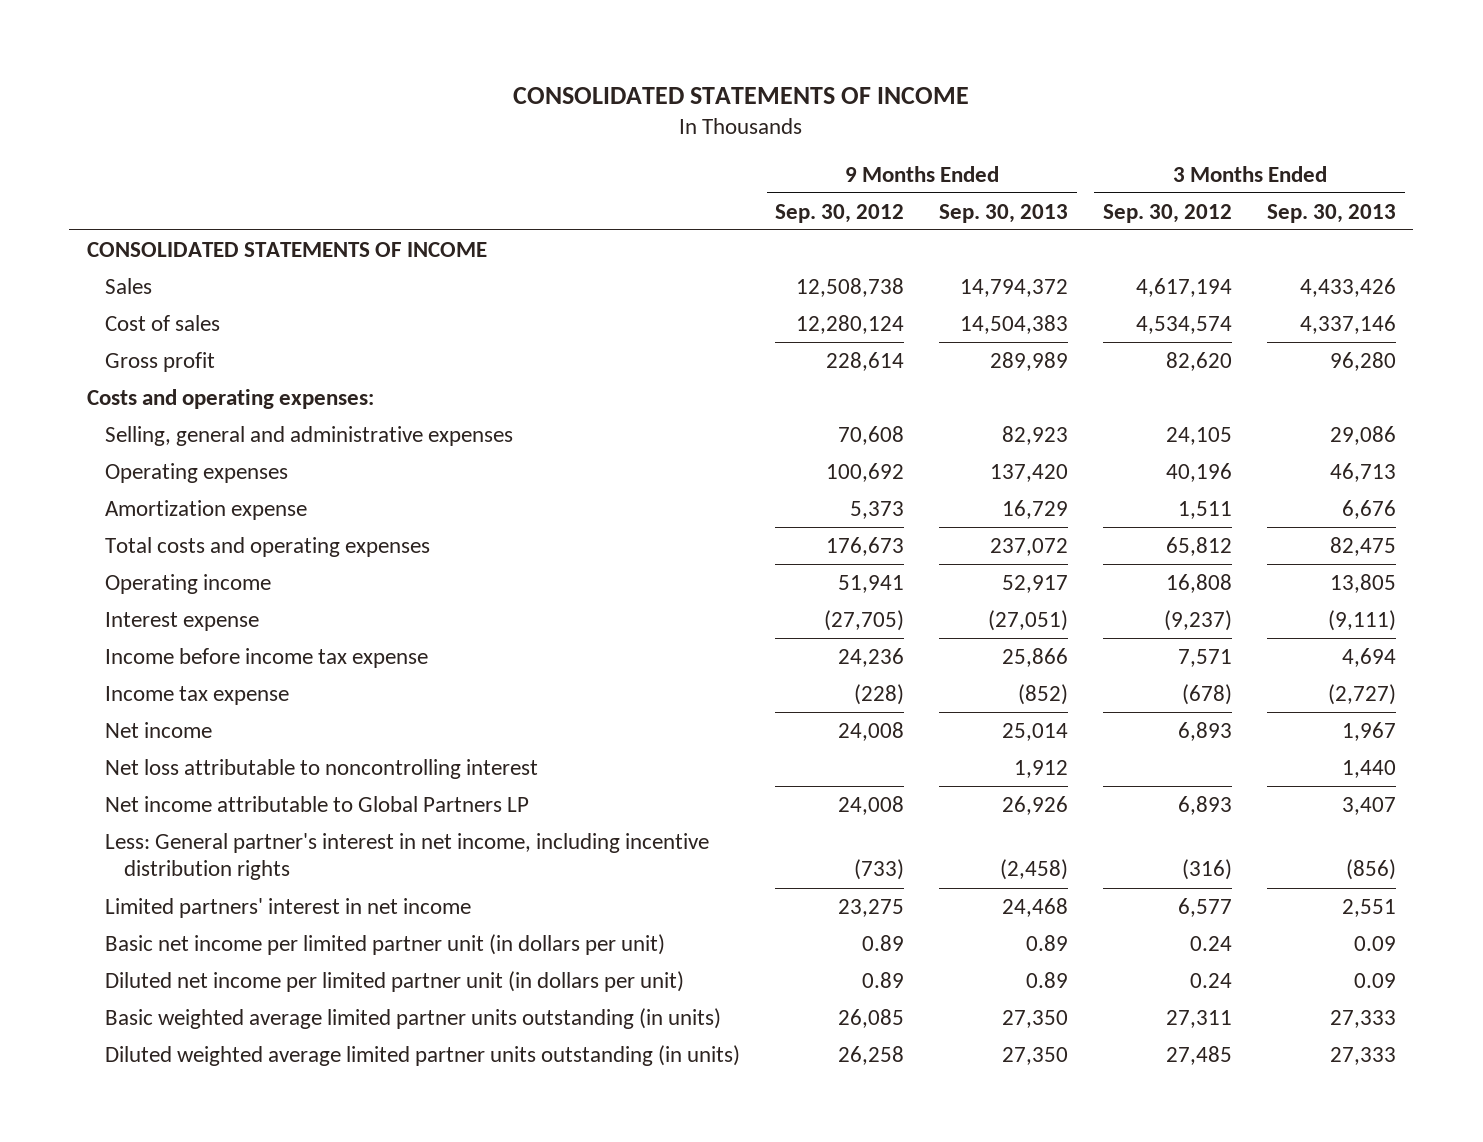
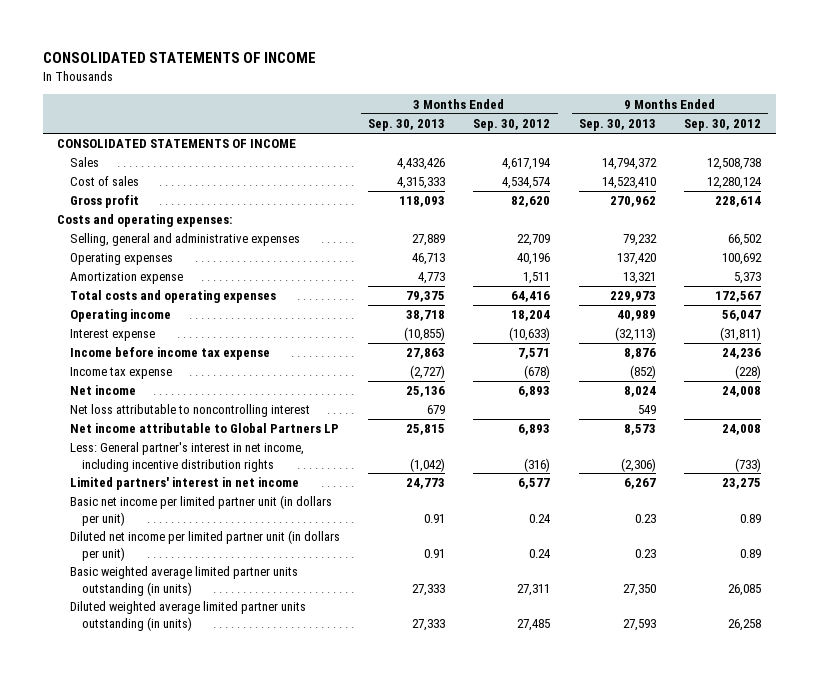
- | 9 Months Ended Sep. 30, 2012 | 9 Months Ended Sep. 30, 2013 | 3 Months Ended Sep. 30, 2012 | 3 Months Ended Sep. 30, 2013
+ | 3 Months Ended Sep. 30, 2013 | 3 Months Ended Sep. 30, 2012 | 9 Months Ended Sep. 30, 2013 | 9 Months Ended Sep. 30, 2012
- Cost of sales | 12,280,124 | 14,504,383 | 4,534,574 | 4,337,146
- Gross profit | 228,614 | 289,989 | 82,620 | 96,280
+ Cost of sales | 4,315,333 | 4,534,574 | 14,523,410 | 12,280,124
+ Gross profit | 118,093 | 82,620 | 270,962 | 228,614
- Selling, general and administrative expenses | 70,608 | 82,923 | 24,105 | 29,086
+ Selling, general and administrative expenses | 27,889 | 22,709 | 79,232 | 66,502
- Amortization expense | 5,373 | 16,729 | 1,511 | 6,676
- Total costs and operating expenses | 176,673 | 237,072 | 65,812 | 82,475
- Operating income | 51,941 | 52,917 | 16,808 | 13,805
- Interest expense | (27,705) | (27,051) | (9,237) | (9,111)
- Income before income tax expense | 24,236 | 25,866 | 7,571 | 4,694
+ Amortization expense | 4,773 | 1,511 | 13,321 | 5,373
+ Total costs and operating expenses | 79,375 | 64,416 | 229,973 | 172,567
+ Operating income | 38,718 | 18,204 | 40,989 | 56,047
+ Interest expense | (10,855) | (10,633) | (32,113) | (31,811)
+ Income before income tax expense | 27,863 | 7,571 | 8,876 | 24,236
- Net income | 24,008 | 25,014 | 6,893 | 1,967
- Net loss attributable to noncontrolling interest | | 1,912 | | 1,440
- Net income attributable to Global Partners LP | 24,008 | 26,926 | 6,893 | 3,407
- Less: General partner's interest in net income, including incentive distribution rights | (733) | (2,458) | (316) | (856)
- Limited partners' interest in net income | 23,275 | 24,468 | 6,577 | 2,551
- Basic net income per limited partner unit (in dollars per unit) | 0.89 | 0.89 | 0.24 | 0.09
- Diluted net income per limited partner unit (in dollars per unit) | 0.89 | 0.89 | 0.24 | 0.09
+ Net income | 25,136 | 6,893 | 8,024 | 24,008
+ Net loss attributable to noncontrolling interest | 679 | | 549 |
+ Net income attributable to Global Partners LP | 25,815 | 6,893 | 8,573 | 24,008
+ Less: General partner's interest in net income, including incentive distribution rights | (1,042) | (316) | (2,306) | (733)
+ Limited partners' interest in net income | 24,773 | 6,577 | 6,267 | 23,275
+ Basic net income per limited partner unit (in dollars per unit) | 0.91 | 0.24 | 0.23 | 0.89
+ Diluted net income per limited partner unit (in dollars per unit) | 0.91 | 0.24 | 0.23 | 0.89
- Diluted weighted average limited partner units outstanding (in units) | 26,258 | 27,350 | 27,485 | 27,333
+ Diluted weighted average limited partner units outstanding (in units) | 27,333 | 27,485 | 27,593 | 26,258

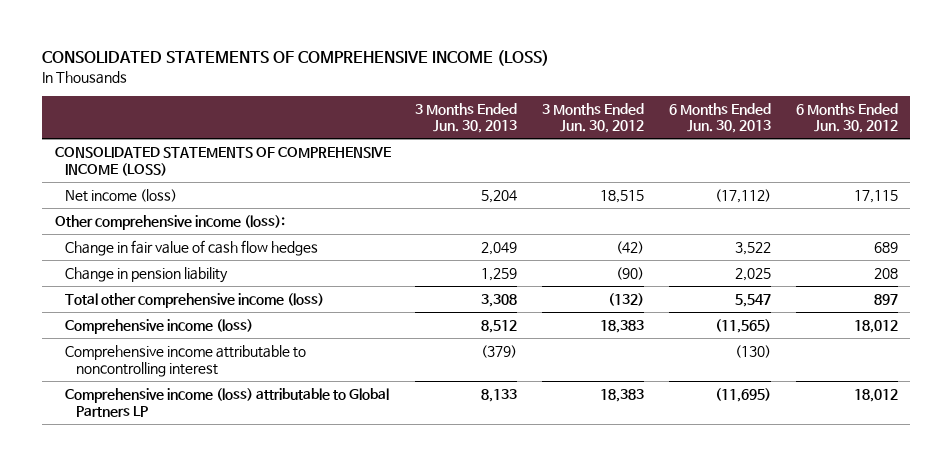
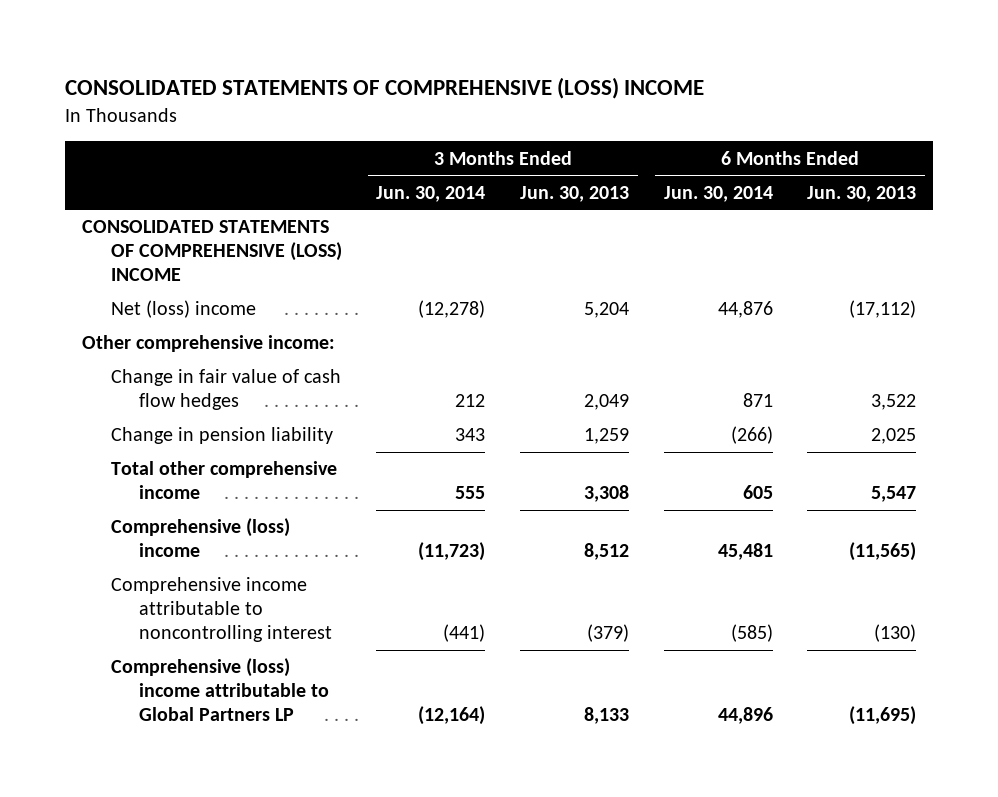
- CONSOLIDATED STATEMENTS OF COMPREHENSIVE INCOME (LOSS)
+ CONSOLIDATED STATEMENTS OF COMPREHENSIVE (LOSS) INCOME
- | 3 Months Ended Jun. 30, 2013 | 3 Months Ended Jun. 30, 2012 | 6 Months Ended Jun. 30, 2013 | 6 Months Ended Jun. 30, 2012
+ | 3 Months Ended Jun. 30, 2014 | 3 Months Ended Jun. 30, 2013 | 6 Months Ended Jun. 30, 2014 | 6 Months Ended Jun. 30, 2013
- CONSOLIDATED STATEMENTS OF COMPREHENSIVE INCOME (LOSS)
- Net income (loss) | 5,204 | 18,515 | (17,112) | 17,115
- Other comprehensive income (loss):
+ CONSOLIDATED STATEMENTS OF COMPREHENSIVE (LOSS) INCOME
+ Net (loss) income | (12,278) | 5,204 | 44,876 | (17,112)
+ Other comprehensive income:
- Total other comprehensive income (loss) | 3,308 | (132) | 5,547 | 897
- Comprehensive income (loss) | 8,512 | 18,383 | (11,565) | 18,012
+ Total other comprehensive income | 555 | 3,308 | 605 | 5,547
+ Comprehensive (loss) income | (11,723) | 8,512 | 45,481 | (11,565)
- Comprehensive income (loss) attributable to Global Partners LP | 8,133 | 18,383 | (11,695) | 18,012
+ Comprehensive (loss) income attributable to Global Partners LP | (12,164) | 8,133 | 44,896 | (11,695)

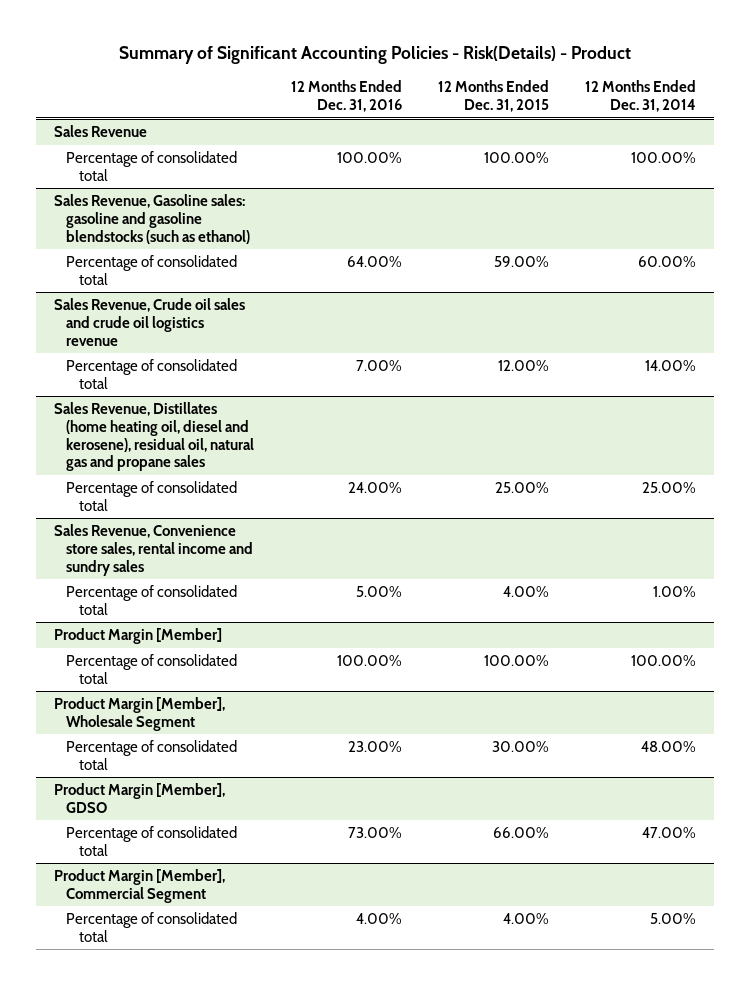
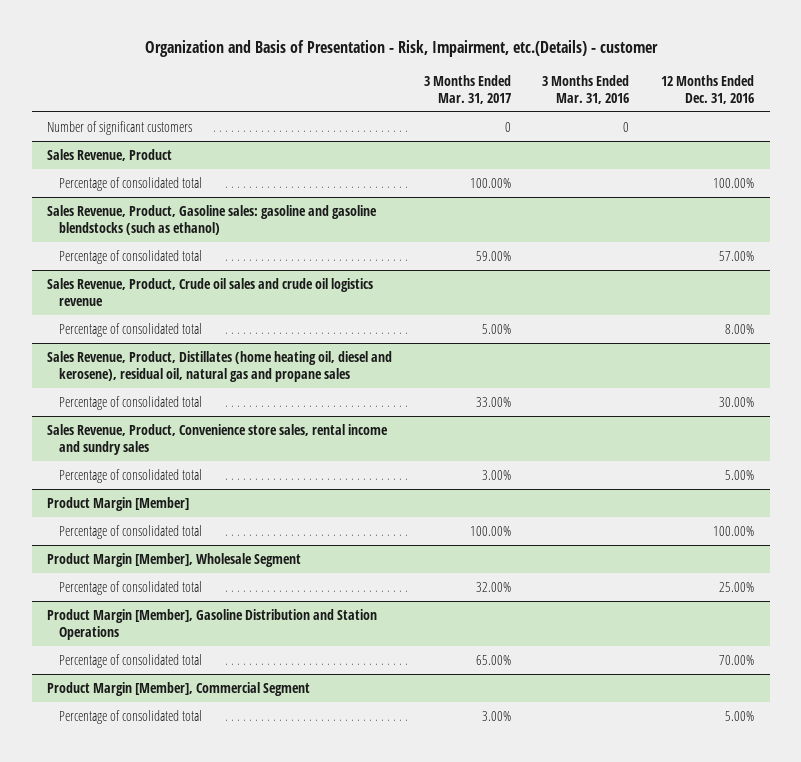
- Summary of Significant Accounting Policies - Risk(Details) - Product
+ Organization and Basis of Presentation - Risk, Impairment, etc.(Details) - customer
- | 12 Months Ended Dec. 31, 2016 | 12 Months Ended Dec. 31, 2015 | 12 Months Ended Dec. 31, 2014
+ | 3 Months Ended Mar. 31, 2017 | 3 Months Ended Mar. 31, 2016 | 12 Months Ended Dec. 31, 2016
- Sales Revenue
+ Number of significant customers | 0 | 0 |
+ Sales Revenue, Product
- Sales Revenue, Gasoline sales: gasoline and gasoline blendstocks (such as ethanol)
- Percentage of consolidated total | 64.00% | 59.00% | 60.00%
- Sales Revenue, Crude oil sales and crude oil logistics revenue
- Percentage of consolidated total | 7.00% | 12.00% | 14.00%
- Sales Revenue, Distillates (home heating oil, diesel and kerosene), residual oil, natural gas and propane sales
- Percentage of consolidated total | 24.00% | 25.00% | 25.00%
- Sales Revenue, Convenience store sales, rental income and sundry sales
+ Sales Revenue, Product, Gasoline sales: gasoline and gasoline blendstocks (such as ethanol)
+ Percentage of consolidated total | 59.00% | | 57.00%
+ Sales Revenue, Product, Crude oil sales and crude oil logistics revenue
+ Percentage of consolidated total | 5.00% | | 8.00%
+ Sales Revenue, Product, Distillates (home heating oil, diesel and kerosene), residual oil, natural gas and propane sales
+ Percentage of consolidated total | 33.00% | | 30.00%
+ Sales Revenue, Product, Convenience store sales, rental income and sundry sales
@ Product Margin [Member], Wholesale Segment
- Percentage of consolidated total | 23.00% | 30.00% | 48.00%
- Product Margin [Member], GDSO
- Percentage of consolidated total | 73.00% | 66.00% | 47.00%
@ Product Margin [Member], Wholesale Segment
+ Percentage of consolidated total | 32.00% | | 25.00%
+ Product Margin [Member], Gasoline Distribution and Station Operations
+ Percentage of consolidated total | 65.00% | | 70.00%
@ Product Margin [Member], Commercial Segment
- Percentage of consolidated total | 4.00% | 4.00% | 5.00%
+ Percentage of consolidated total | 3.00% | | 5.00%

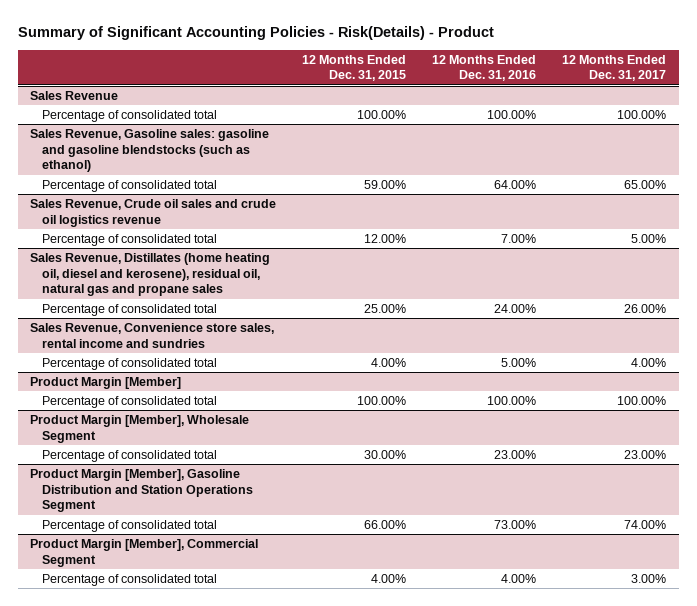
- Organization and Basis of Presentation - Risk, Impairment, etc.(Details) - customer
+ Summary of Significant Accounting Policies - Risk(Details) - Product
- | 3 Months Ended Mar. 31, 2017 | 3 Months Ended Mar. 31, 2016 | 12 Months Ended Dec. 31, 2016
+ | 12 Months Ended Dec. 31, 2015 | 12 Months Ended Dec. 31, 2016 | 12 Months Ended Dec. 31, 2017
- Number of significant customers | 0 | 0 |
- Sales Revenue, Product
+ Sales Revenue
- Sales Revenue, Product, Gasoline sales: gasoline and gasoline blendstocks (such as ethanol)
- Percentage of consolidated total | 59.00% | | 57.00%
- Sales Revenue, Product, Crude oil sales and crude oil logistics revenue
- Percentage of consolidated total | 5.00% | | 8.00%
- Sales Revenue, Product, Distillates (home heating oil, diesel and kerosene), residual oil, natural gas and propane sales
- Percentage of consolidated total | 33.00% | | 30.00%
- Sales Revenue, Product, Convenience store sales, rental income and sundry sales
+ Sales Revenue, Gasoline sales: gasoline and gasoline blendstocks (such as ethanol)
+ Percentage of consolidated total | 59.00% | 64.00% | 65.00%
+ Sales Revenue, Crude oil sales and crude oil logistics revenue
+ Percentage of consolidated total | 12.00% | 7.00% | 5.00%
+ Sales Revenue, Distillates (home heating oil, diesel and kerosene), residual oil, natural gas and propane sales
+ Percentage of consolidated total | 25.00% | 24.00% | 26.00%
+ Sales Revenue, Convenience store sales, rental income and sundries
@ Product Margin [Member], Wholesale Segment
- Percentage of consolidated total | 32.00% | | 25.00%
- Product Margin [Member], Gasoline Distribution and Station Operations
- Percentage of consolidated total | 65.00% | | 70.00%
@ Product Margin [Member], Wholesale Segment
+ Percentage of consolidated total | 30.00% | 23.00% | 23.00%
+ Product Margin [Member], Gasoline Distribution and Station Operations Segment
+ Percentage of consolidated total | 66.00% | 73.00% | 74.00%
@ Product Margin [Member], Commercial Segment
- Percentage of consolidated total | 3.00% | | 5.00%
+ Percentage of consolidated total | 4.00% | 4.00% | 3.00%

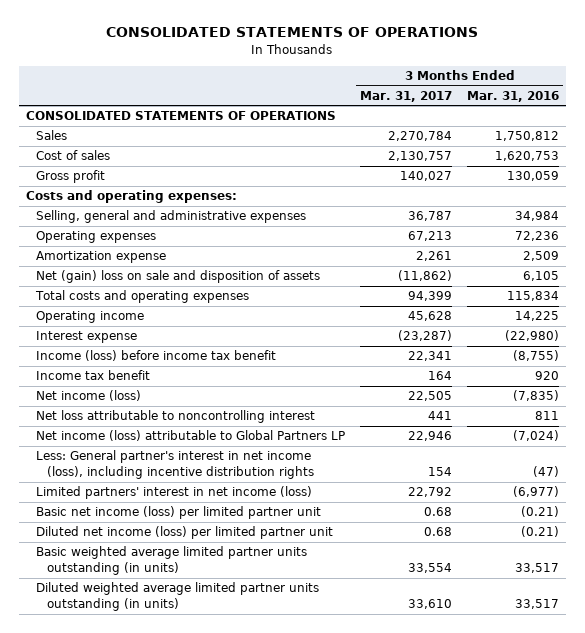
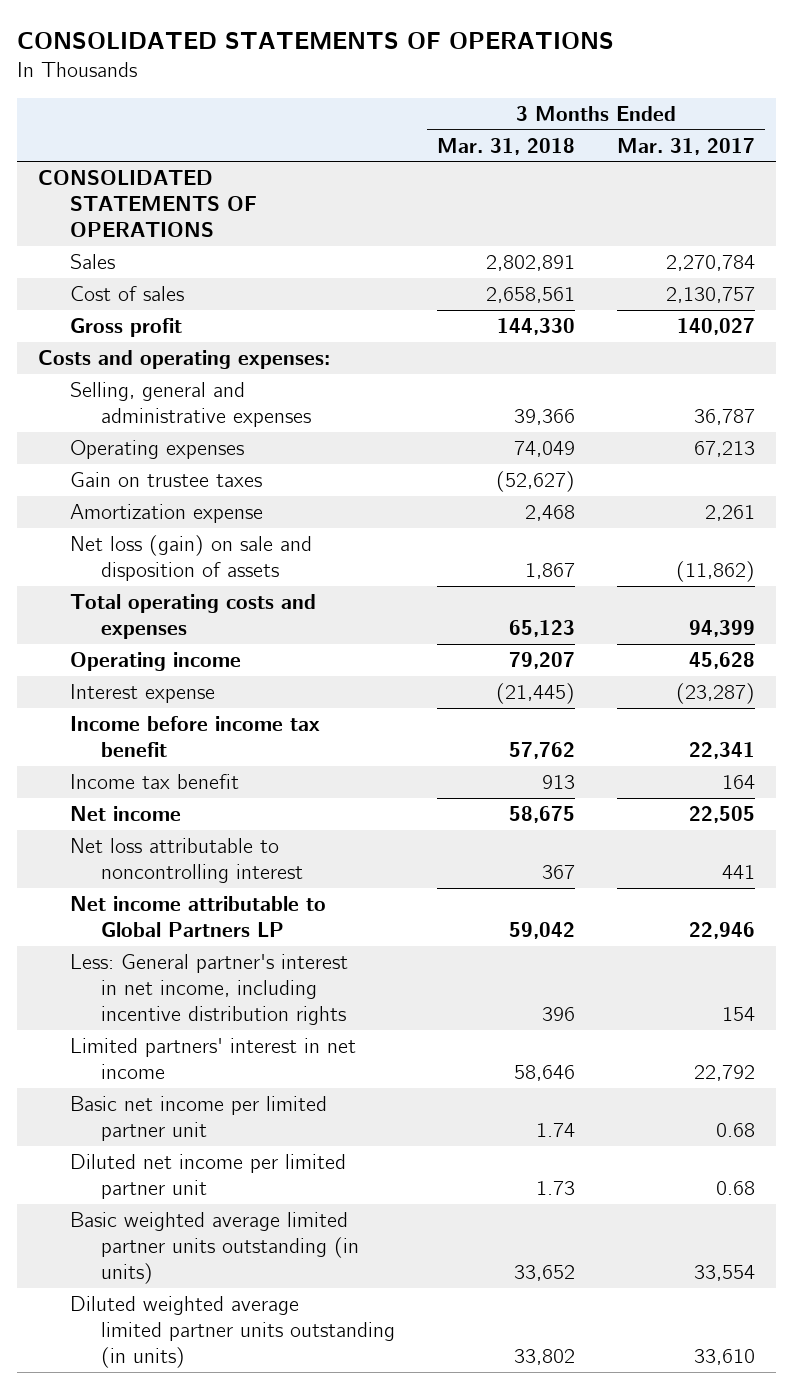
- | 3 Months Ended Mar. 31, 2017 | 3 Months Ended Mar. 31, 2016
+ | 3 Months Ended Mar. 31, 2018 | 3 Months Ended Mar. 31, 2017
+ Gain on trustee taxes | (52,627) |
- Net (gain) loss on sale and disposition of assets | (11,862) | 6,105
- Total costs and operating expenses | 94,399 | 115,834
+ Net loss (gain) on sale and disposition of assets | 1,867 | (11,862)
+ Total operating costs and expenses | 65,123 | 94,399
- Income (loss) before income tax benefit | 22,341 | (8,755)
+ Income before income tax benefit | 57,762 | 22,341
- Net income (loss) | 22,505 | (7,835)
+ Net income | 58,675 | 22,505
- Net income (loss) attributable to Global Partners LP | 22,946 | (7,024)
- Less: General partner's interest in net income (loss), including incentive distribution rights | 154 | (47)
- Limited partners' interest in net income (loss) | 22,792 | (6,977)
- Basic net income (loss) per limited partner unit | 0.68 | (0.21)
- Diluted net income (loss) per limited partner unit | 0.68 | (0.21)
+ Net income attributable to Global Partners LP | 59,042 | 22,946
+ Less: General partner's interest in net income, including incentive distribution rights | 396 | 154
+ Limited partners' interest in net income | 58,646 | 22,792
+ Basic net income per limited partner unit | 1.74 | 0.68
+ Diluted net income per limited partner unit | 1.73 | 0.68

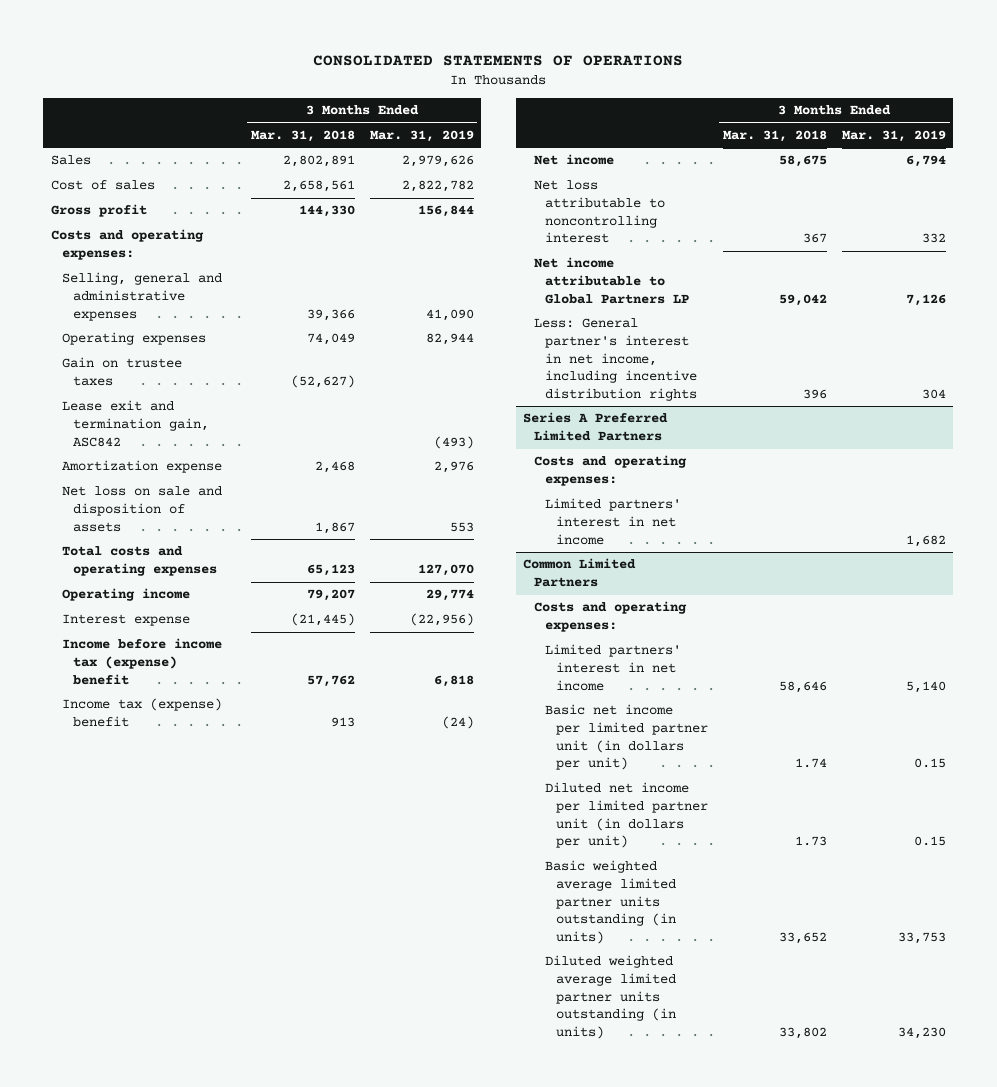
- | 3 Months Ended Mar. 31, 2018 | 3 Months Ended Mar. 31, 2017
+ | 3 Months Ended Mar. 31, 2018 | 3 Months Ended Mar. 31, 2019
- CONSOLIDATED STATEMENTS OF OPERATIONS
+ Lease exit and termination gain, ASC842 | | (493)
- Net loss (gain) on sale and disposition of assets | 1,867 | (11,862)
- Total operating costs and expenses | 65,123 | 94,399
+ Net loss on sale and disposition of assets | 1,867 | 553
+ Total costs and operating expenses | 65,123 | 127,070
- Income before income tax benefit | 57,762 | 22,341
- Income tax benefit | 913 | 164
+ Income before income tax (expense) benefit | 57,762 | 6,818
+ Income tax (expense) benefit | 913 | (24)
+ Series A Preferred Limited Partners
+ Costs and operating expenses:
+ Limited partners' interest in net income | | 1,682
+ Common Limited Partners
+ Costs and operating expenses:
- Basic net income per limited partner unit | 1.74 | 0.68
- Diluted net income per limited partner unit | 1.73 | 0.68
+ Basic net income per limited partner unit (in dollars per unit) | 1.74 | 0.15
+ Diluted net income per limited partner unit (in dollars per unit) | 1.73 | 0.15

